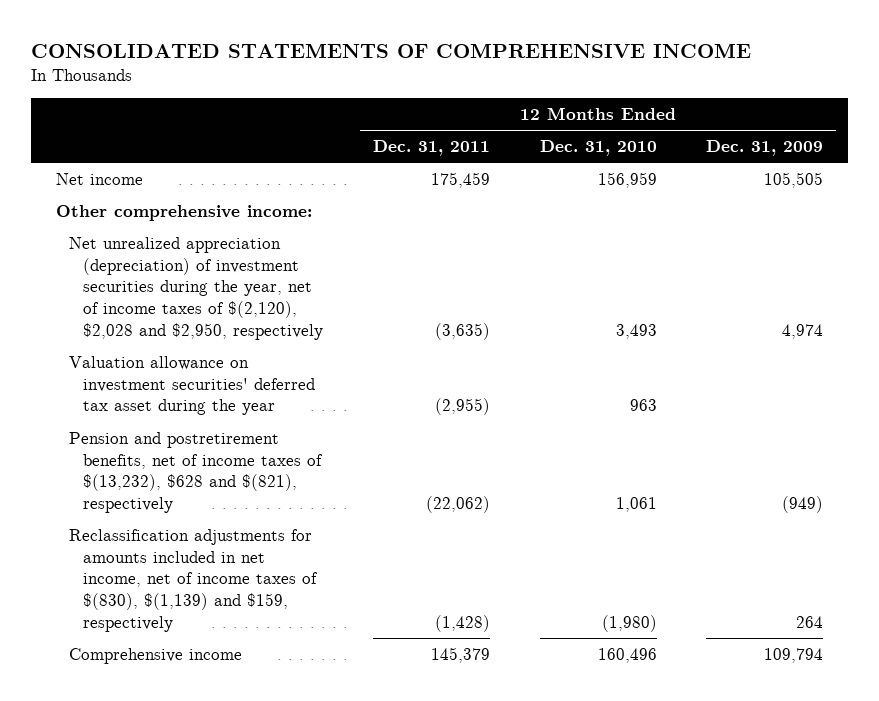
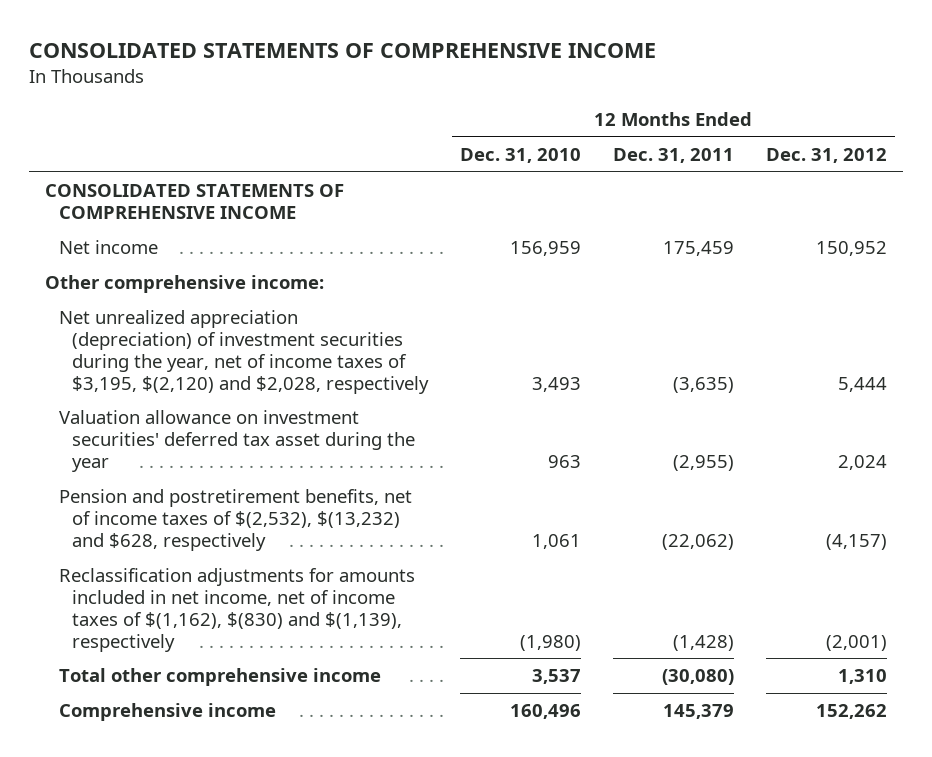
- | 12 Months Ended Dec. 31, 2011 | 12 Months Ended Dec. 31, 2010 | 12 Months Ended Dec. 31, 2009
+ | 12 Months Ended Dec. 31, 2010 | 12 Months Ended Dec. 31, 2011 | 12 Months Ended Dec. 31, 2012
+ CONSOLIDATED STATEMENTS OF COMPREHENSIVE INCOME
- Net unrealized appreciation (depreciation) of investment securities during the year, net of income taxes of $(2,120), $2,028 and $2,950, respectively | (3,635) | 3,493 | 4,974
+ Net unrealized appreciation (depreciation) of investment securities during the year, net of income taxes of $3,195, $(2,120) and $2,028, respectively | 3,493 | (3,635) | 5,444
- Pension and postretirement benefits, net of income taxes of $(13,232), $628 and $(821), respectively | (22,062) | 1,061 | (949)
- Reclassification adjustments for amounts included in net income, net of income taxes of $(830), $(1,139) and $159, respectively | (1,428) | (1,980) | 264
+ Pension and postretirement benefits, net of income taxes of $(2,532), $(13,232) and $628, respectively | 1,061 | (22,062) | (4,157)
+ Reclassification adjustments for amounts included in net income, net of income taxes of $(1,162), $(830) and $(1,139), respectively | (1,980) | (1,428) | (2,001)
+ Total other comprehensive income | 3,537 | (30,080) | 1,310

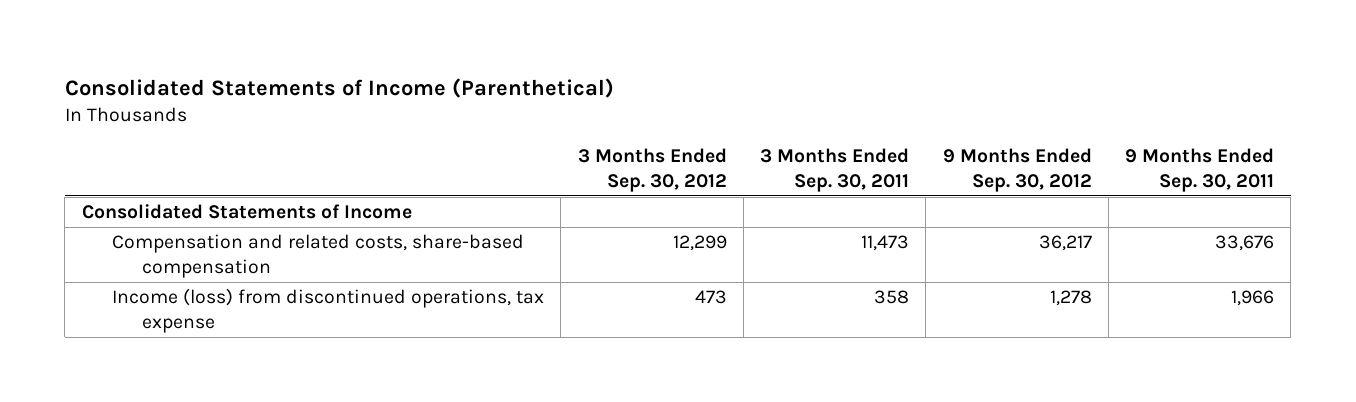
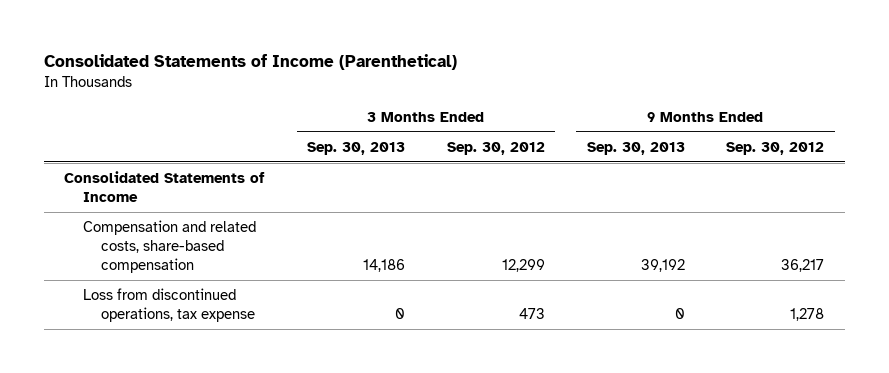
- | 3 Months Ended Sep. 30, 2012 | 3 Months Ended Sep. 30, 2011 | 9 Months Ended Sep. 30, 2012 | 9 Months Ended Sep. 30, 2011
+ | 3 Months Ended Sep. 30, 2013 | 3 Months Ended Sep. 30, 2012 | 9 Months Ended Sep. 30, 2013 | 9 Months Ended Sep. 30, 2012
- Income (loss) from discontinued operations, tax expense | 473 | 358 | 1,278 | 1,966
+ Loss from discontinued operations, tax expense | 0 | 473 | 0 | 1,278

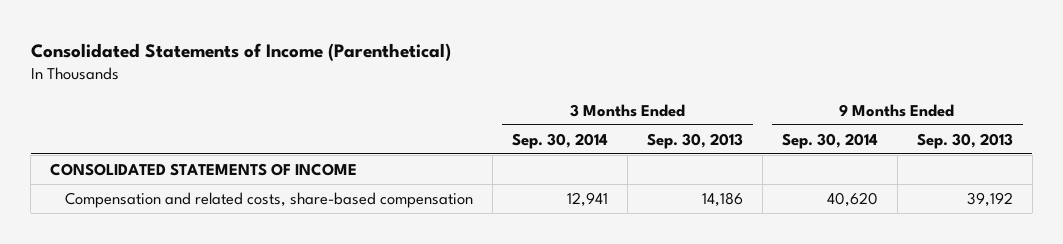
- | 3 Months Ended Sep. 30, 2013 | 3 Months Ended Sep. 30, 2012 | 9 Months Ended Sep. 30, 2013 | 9 Months Ended Sep. 30, 2012
+ | 3 Months Ended Sep. 30, 2014 | 3 Months Ended Sep. 30, 2013 | 9 Months Ended Sep. 30, 2014 | 9 Months Ended Sep. 30, 2013
- Consolidated Statements of Income
+ CONSOLIDATED STATEMENTS OF INCOME
- Loss from discontinued operations, tax expense | 0 | 473 | 0 | 1,278

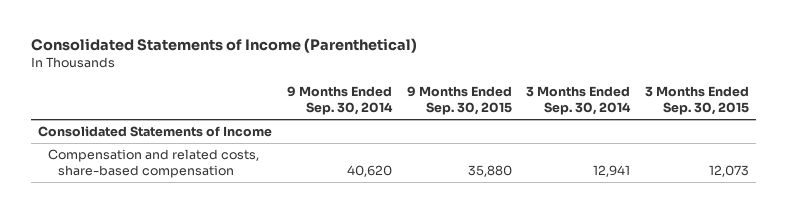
- | 3 Months Ended Sep. 30, 2014 | 3 Months Ended Sep. 30, 2013 | 9 Months Ended Sep. 30, 2014 | 9 Months Ended Sep. 30, 2013
+ | 9 Months Ended Sep. 30, 2014 | 9 Months Ended Sep. 30, 2015 | 3 Months Ended Sep. 30, 2014 | 3 Months Ended Sep. 30, 2015
- CONSOLIDATED STATEMENTS OF INCOME
+ Consolidated Statements of Income

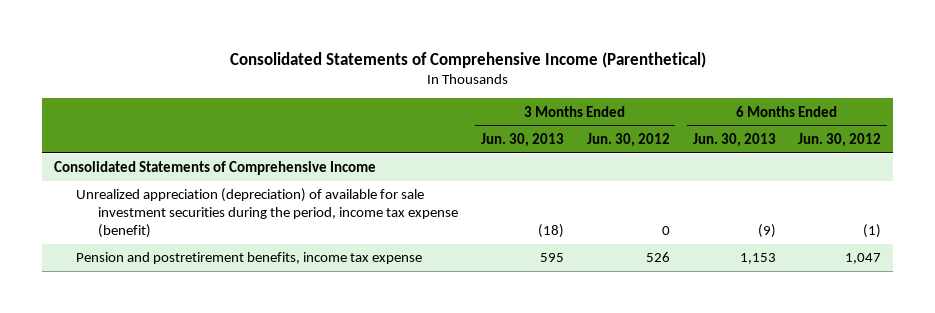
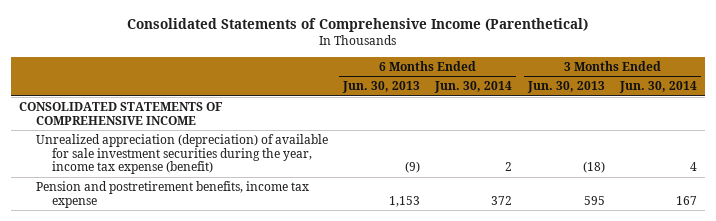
- | 3 Months Ended Jun. 30, 2013 | 3 Months Ended Jun. 30, 2012 | 6 Months Ended Jun. 30, 2013 | 6 Months Ended Jun. 30, 2012
+ | 6 Months Ended Jun. 30, 2013 | 6 Months Ended Jun. 30, 2014 | 3 Months Ended Jun. 30, 2013 | 3 Months Ended Jun. 30, 2014
- Consolidated Statements of Comprehensive Income
- Unrealized appreciation (depreciation) of available for sale investment securities during the period, income tax expense (benefit) | (18) | 0 | (9) | (1)
+ CONSOLIDATED STATEMENTS OF COMPREHENSIVE INCOME
+ Unrealized appreciation (depreciation) of available for sale investment securities during the year, income tax expense (benefit) | (9) | 2 | (18) | 4

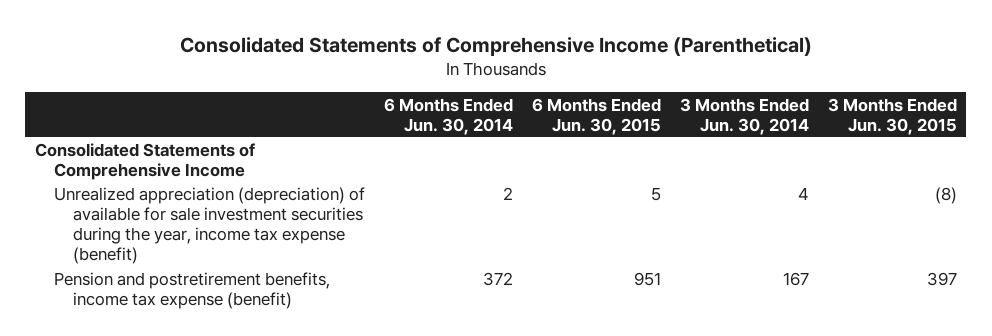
- | 6 Months Ended Jun. 30, 2013 | 6 Months Ended Jun. 30, 2014 | 3 Months Ended Jun. 30, 2013 | 3 Months Ended Jun. 30, 2014
+ | 6 Months Ended Jun. 30, 2014 | 6 Months Ended Jun. 30, 2015 | 3 Months Ended Jun. 30, 2014 | 3 Months Ended Jun. 30, 2015
- CONSOLIDATED STATEMENTS OF COMPREHENSIVE INCOME
+ Consolidated Statements of Comprehensive Income
- Pension and postretirement benefits, income tax expense | 1,153 | 372 | 595 | 167
+ Pension and postretirement benefits, income tax expense (benefit) | 372 | 951 | 167 | 397

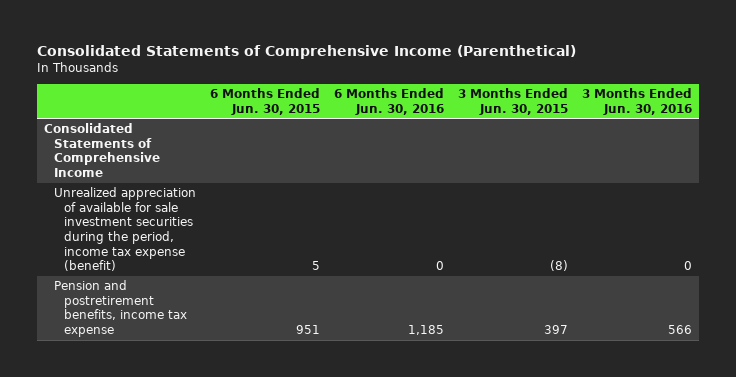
- | 6 Months Ended Jun. 30, 2014 | 6 Months Ended Jun. 30, 2015 | 3 Months Ended Jun. 30, 2014 | 3 Months Ended Jun. 30, 2015
+ | 6 Months Ended Jun. 30, 2015 | 6 Months Ended Jun. 30, 2016 | 3 Months Ended Jun. 30, 2015 | 3 Months Ended Jun. 30, 2016
- Unrealized appreciation (depreciation) of available for sale investment securities during the year, income tax expense (benefit) | 2 | 5 | 4 | (8)
- Pension and postretirement benefits, income tax expense (benefit) | 372 | 951 | 167 | 397
+ Unrealized appreciation of available for sale investment securities during the period, income tax expense (benefit) | 5 | 0 | (8) | 0
+ Pension and postretirement benefits, income tax expense | 951 | 1,185 | 397 | 566

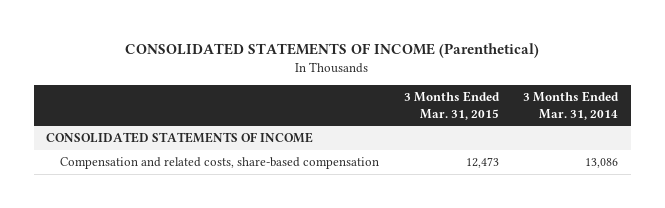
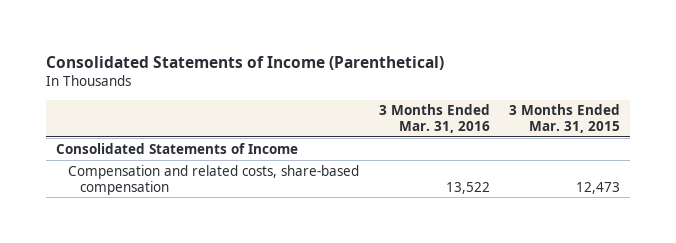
- CONSOLIDATED STATEMENTS OF INCOME (Parenthetical)
+ Consolidated Statements of Income (Parenthetical)
- | 3 Months Ended Mar. 31, 2015 | 3 Months Ended Mar. 31, 2014
+ | 3 Months Ended Mar. 31, 2016 | 3 Months Ended Mar. 31, 2015
- CONSOLIDATED STATEMENTS OF INCOME
+ Consolidated Statements of Income

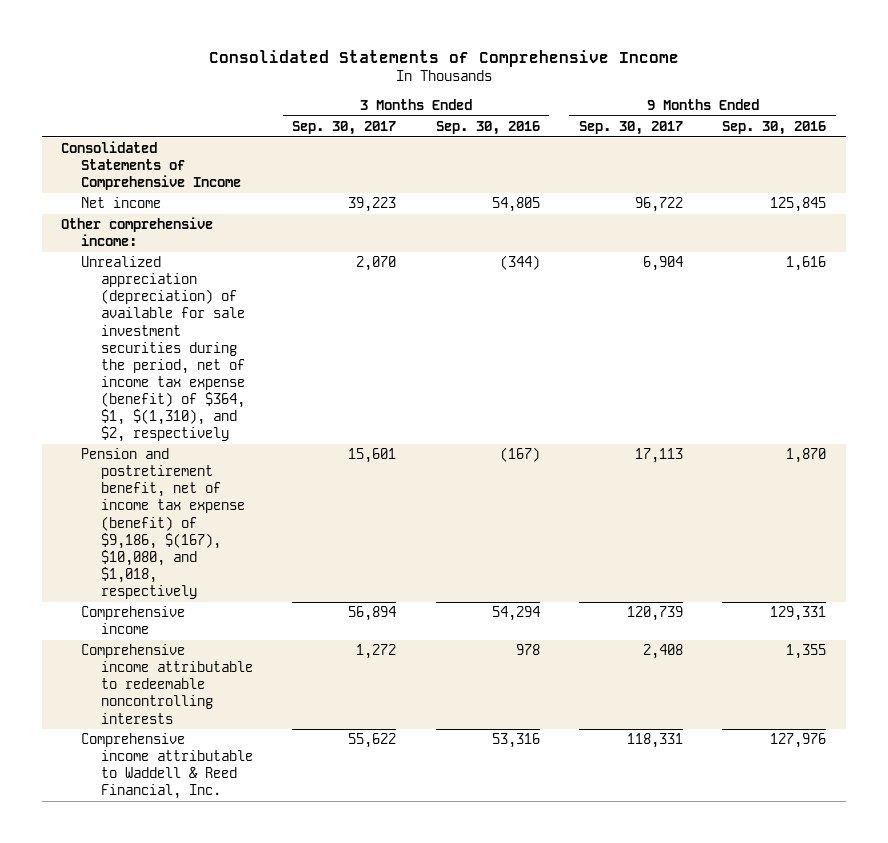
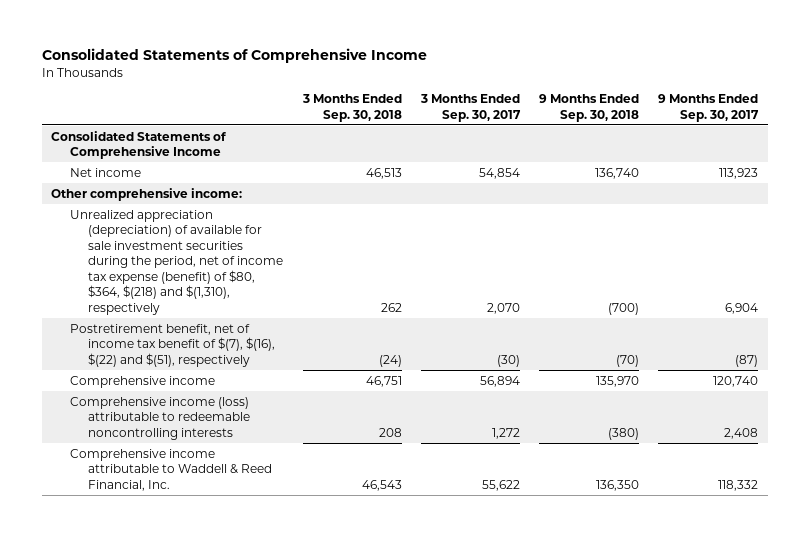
- | 3 Months Ended Sep. 30, 2017 | 3 Months Ended Sep. 30, 2016 | 9 Months Ended Sep. 30, 2017 | 9 Months Ended Sep. 30, 2016
+ | 3 Months Ended Sep. 30, 2018 | 3 Months Ended Sep. 30, 2017 | 9 Months Ended Sep. 30, 2018 | 9 Months Ended Sep. 30, 2017
- Net income | 39,223 | 54,805 | 96,722 | 125,845
+ Net income | 46,513 | 54,854 | 136,740 | 113,923
- Unrealized appreciation (depreciation) of available for sale investment securities during the period, net of income tax expense (benefit) of $364, $1, $(1,310), and $2, respectively | 2,070 | (344) | 6,904 | 1,616
- Pension and postretirement benefit, net of income tax expense (benefit) of $9,186, $(167), $10,080, and $1,018, respectively | 15,601 | (167) | 17,113 | 1,870
- Comprehensive income | 56,894 | 54,294 | 120,739 | 129,331
- Comprehensive income attributable to redeemable noncontrolling interests | 1,272 | 978 | 2,408 | 1,355
- Comprehensive income attributable to Waddell & Reed Financial, Inc. | 55,622 | 53,316 | 118,331 | 127,976
+ Unrealized appreciation (depreciation) of available for sale investment securities during the period, net of income tax expense (benefit) of $80, $364, $(218) and $(1,310), respectively | 262 | 2,070 | (700) | 6,904
+ Postretirement benefit, net of income tax benefit of $(7), $(16), $(22) and $(51), respectively | (24) | (30) | (70) | (87)
+ Comprehensive income | 46,751 | 56,894 | 135,970 | 120,740
+ Comprehensive income (loss) attributable to redeemable noncontrolling interests | 208 | 1,272 | (380) | 2,408
+ Comprehensive income attributable to Waddell & Reed Financial, Inc. | 46,543 | 55,622 | 136,350 | 118,332

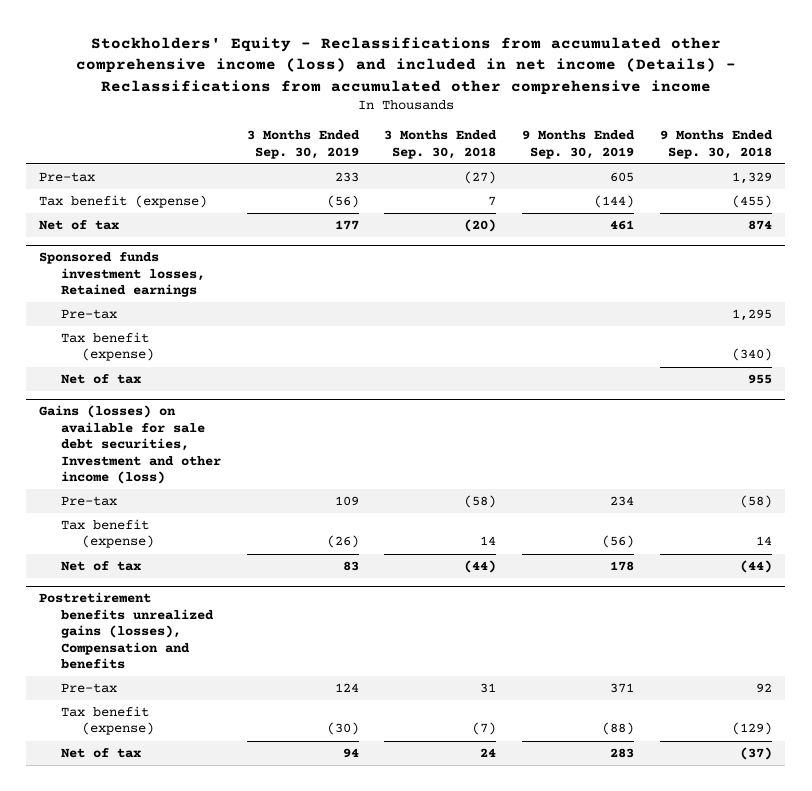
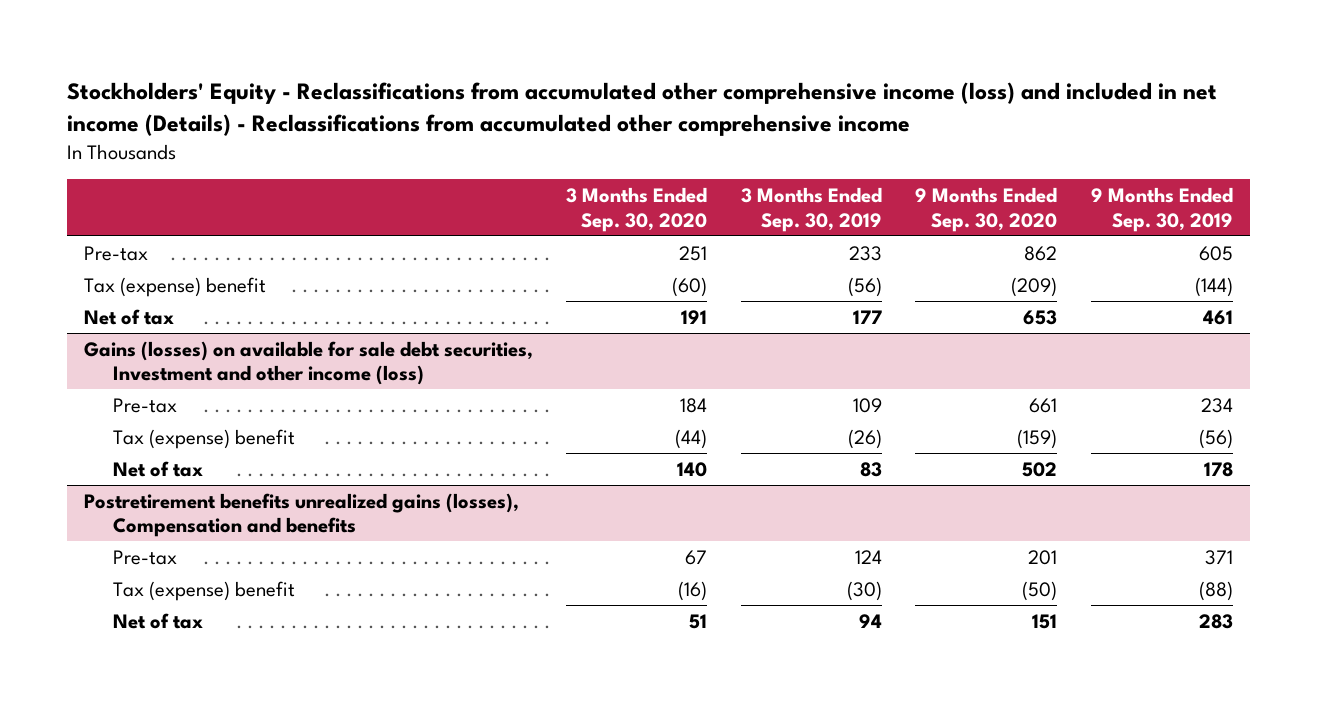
- | 3 Months Ended Sep. 30, 2019 | 3 Months Ended Sep. 30, 2018 | 9 Months Ended Sep. 30, 2019 | 9 Months Ended Sep. 30, 2018
+ | 3 Months Ended Sep. 30, 2020 | 3 Months Ended Sep. 30, 2019 | 9 Months Ended Sep. 30, 2020 | 9 Months Ended Sep. 30, 2019
- Tax benefit (expense) | (56) | 7 | (144) | (455)
+ Tax (expense) benefit | (60) | (56) | (209) | (144)
- Sponsored funds investment losses, Retained earnings
- Pre-tax | | | | 1,295
- Tax benefit (expense) | | | | (340)
- Net of tax | | | | 955
@ Gains (losses) on available for sale debt securities, Investment and other income (loss)
- Tax benefit (expense) | (26) | 14 | (56) | 14
+ Tax (expense) benefit | (44) | (26) | (159) | (56)
@ Postretirement benefits unrealized gains (losses), Compensation and benefits
- Tax benefit (expense) | (30) | (7) | (88) | (129)
+ Tax (expense) benefit | (16) | (30) | (50) | (88)

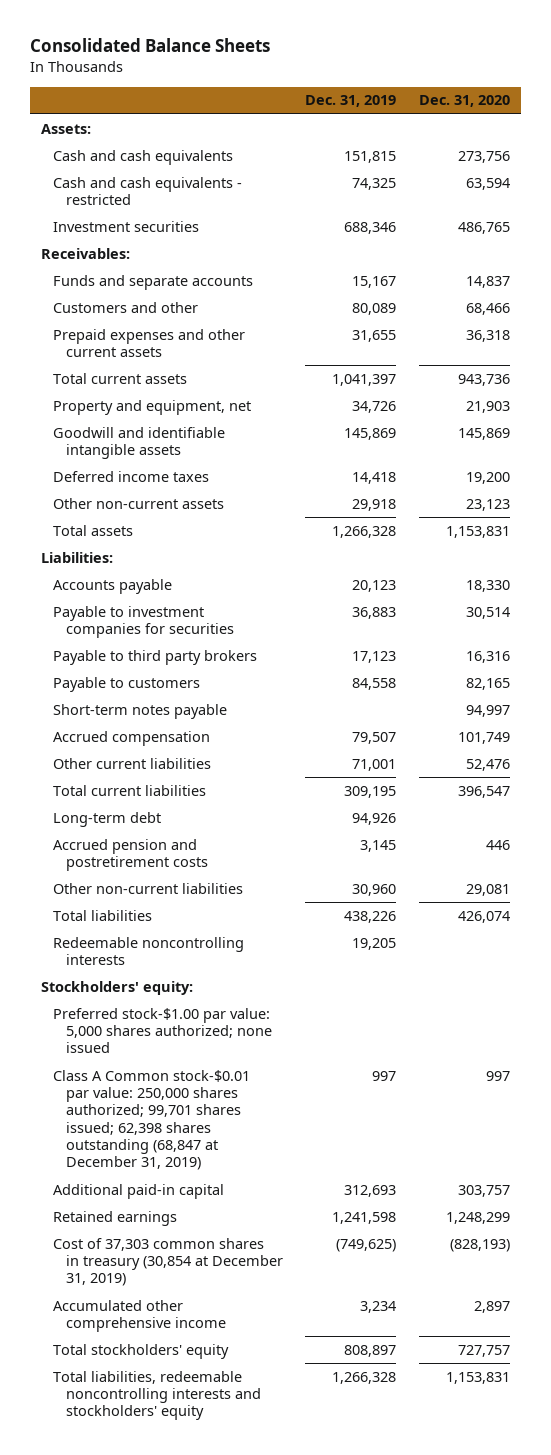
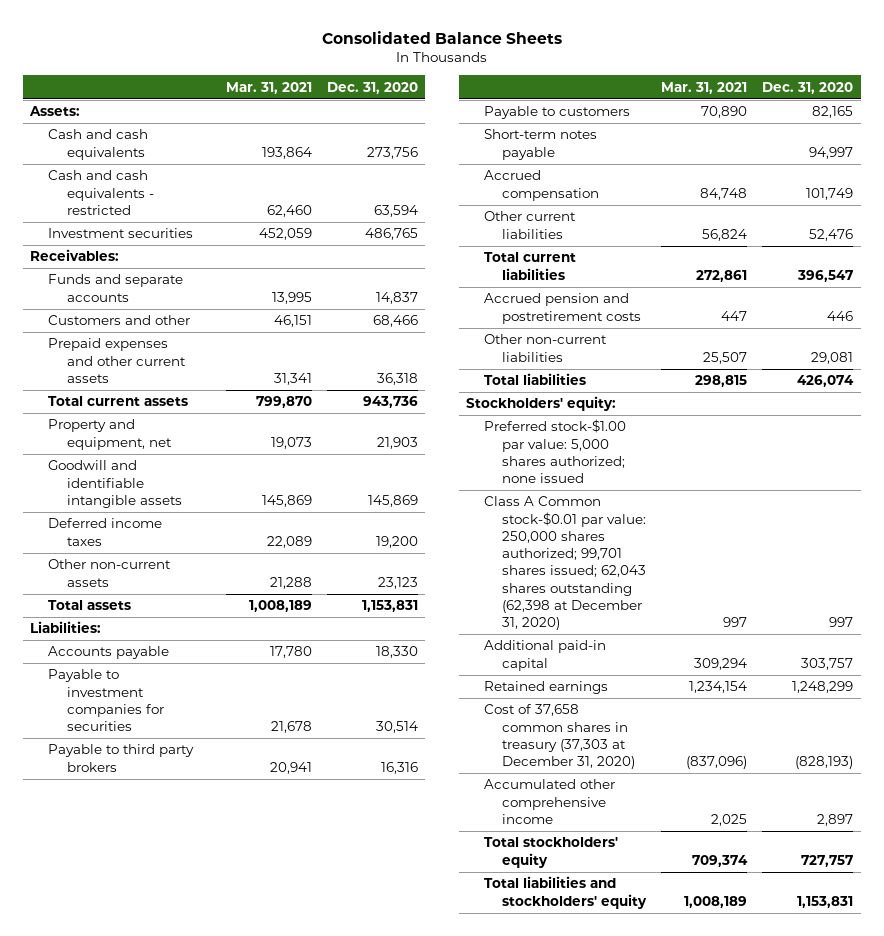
- | Dec. 31, 2019 | Dec. 31, 2020
+ | Mar. 31, 2021 | Dec. 31, 2020
- Long-term debt | 94,926 |
- Redeemable noncontrolling interests | 19,205 |
- Class A Common stock-$0.01 par value: 250,000 shares authorized; 99,701 shares issued; 62,398 shares outstanding (68,847 at December 31, 2019) | 997 | 997
+ Class A Common stock-$0.01 par value: 250,000 shares authorized; 99,701 shares issued; 62,043 shares outstanding (62,398 at December 31, 2020) | 997 | 997
- Cost of 37,303 common shares in treasury (30,854 at December 31, 2019) | (749,625) | (828,193)
+ Cost of 37,658 common shares in treasury (37,303 at December 31, 2020) | (837,096) | (828,193)
- Total liabilities, redeemable noncontrolling interests and stockholders' equity | 1,266,328 | 1,153,831
+ Total liabilities and stockholders' equity | 1,008,189 | 1,153,831

